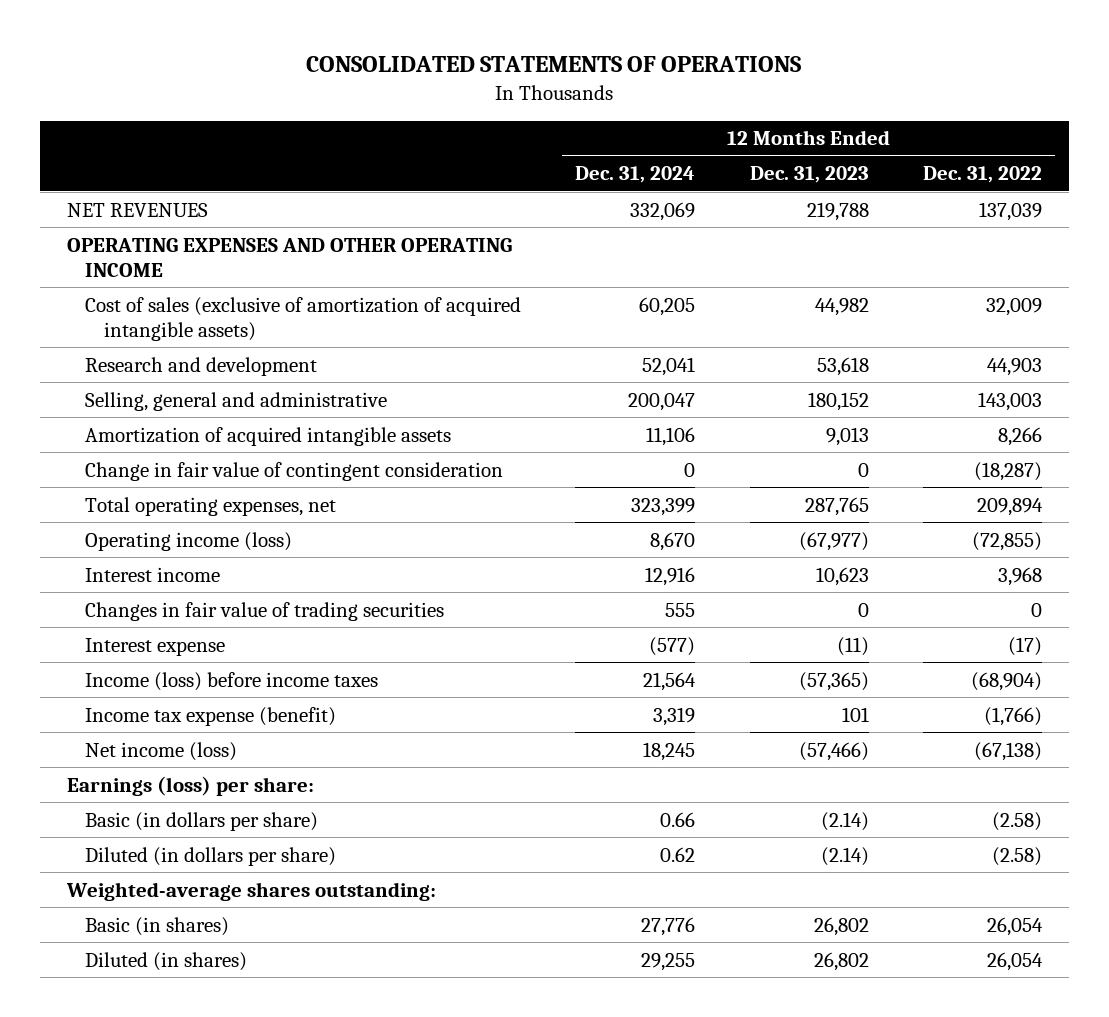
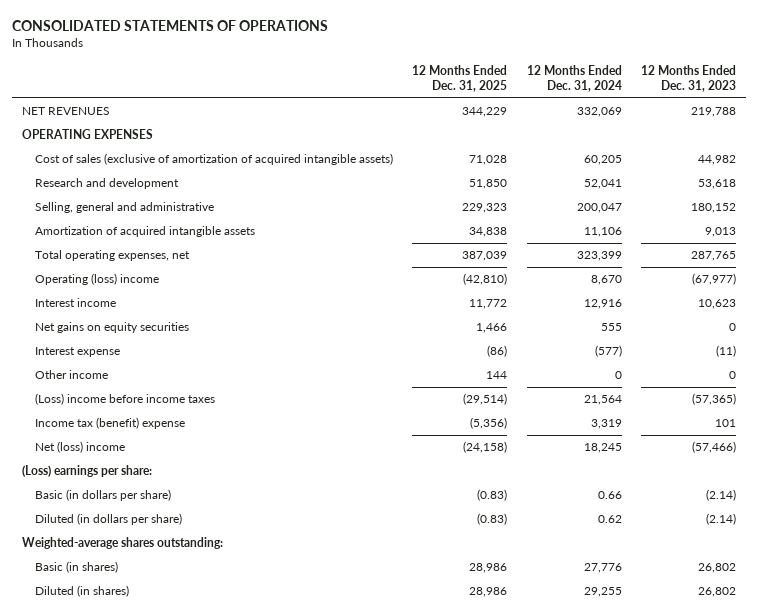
- | 12 Months Ended Dec. 31, 2024 | 12 Months Ended Dec. 31, 2023 | 12 Months Ended Dec. 31, 2022
+ | 12 Months Ended Dec. 31, 2025 | 12 Months Ended Dec. 31, 2024 | 12 Months Ended Dec. 31, 2023
- OPERATING EXPENSES AND OTHER OPERATING INCOME
+ OPERATING EXPENSES
- Change in fair value of contingent consideration | 0 | 0 | (18,287)
- Operating income (loss) | 8,670 | (67,977) | (72,855)
+ Operating (loss) income | (42,810) | 8,670 | (67,977)
- Changes in fair value of trading securities | 555 | 0 | 0
+ Net gains on equity securities | 1,466 | 555 | 0
- Income (loss) before income taxes | 21,564 | (57,365) | (68,904)
- Income tax expense (benefit) | 3,319 | 101 | (1,766)
- Net income (loss) | 18,245 | (57,466) | (67,138)
- Earnings (loss) per share:
+ Other income | 144 | 0 | 0
+ (Loss) income before income taxes | (29,514) | 21,564 | (57,365)
+ Income tax (benefit) expense | (5,356) | 3,319 | 101
+ Net (loss) income | (24,158) | 18,245 | (57,466)
+ (Loss) earnings per share:

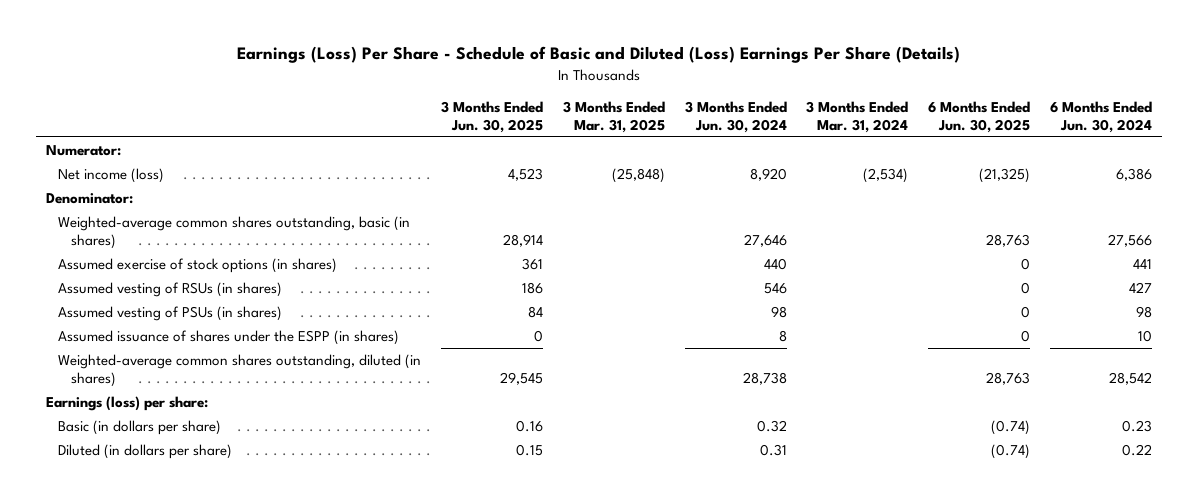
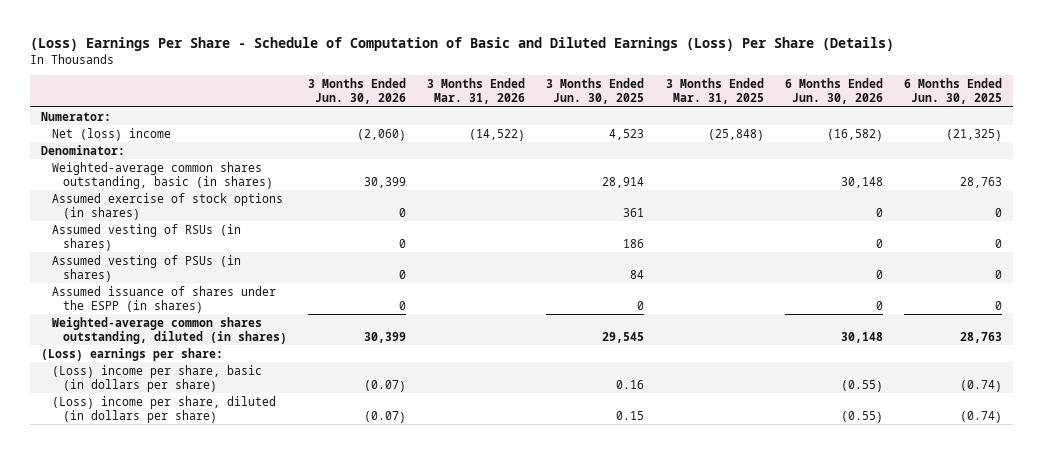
- Earnings (Loss) Per Share - Schedule of Basic and Diluted (Loss) Earnings Per Share (Details)
+ (Loss) Earnings Per Share - Schedule of Computation of Basic and Diluted Earnings (Loss) Per Share (Details)
- | 3 Months Ended Jun. 30, 2025 | 3 Months Ended Mar. 31, 2025 | 3 Months Ended Jun. 30, 2024 | 3 Months Ended Mar. 31, 2024 | 6 Months Ended Jun. 30, 2025 | 6 Months Ended Jun. 30, 2024
+ | 3 Months Ended Jun. 30, 2026 | 3 Months Ended Mar. 31, 2026 | 3 Months Ended Jun. 30, 2025 | 3 Months Ended Mar. 31, 2025 | 6 Months Ended Jun. 30, 2026 | 6 Months Ended Jun. 30, 2025
- Net income (loss) | 4,523 | (25,848) | 8,920 | (2,534) | (21,325) | 6,386
+ Net (loss) income | (2,060) | (14,522) | 4,523 | (25,848) | (16,582) | (21,325)
- Earnings (loss) per share:
- Basic (in dollars per share) | 0.16 | | 0.32 | | (0.74) | 0.23
- Diluted (in dollars per share) | 0.15 | | 0.31 | | (0.74) | 0.22
+ (Loss) earnings per share:
+ (Loss) income per share, basic (in dollars per share) | (0.07) | | 0.16 | | (0.55) | (0.74)
+ (Loss) income per share, diluted (in dollars per share) | (0.07) | | 0.15 | | (0.55) | (0.74)

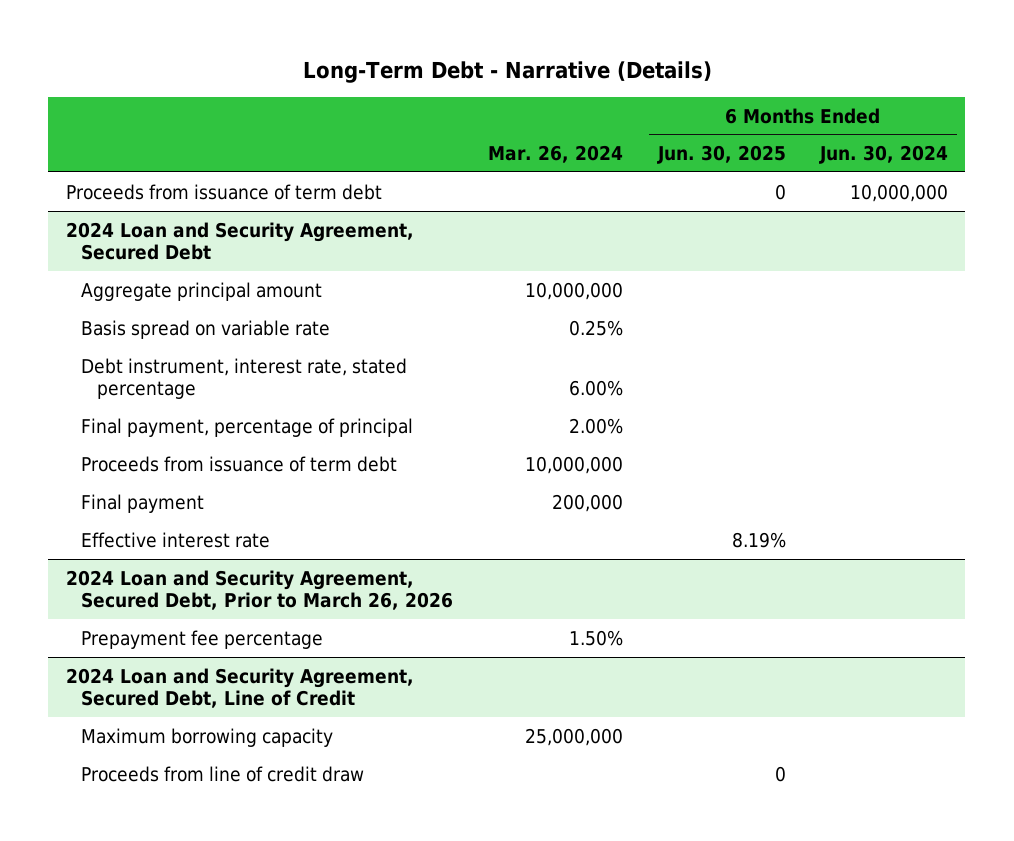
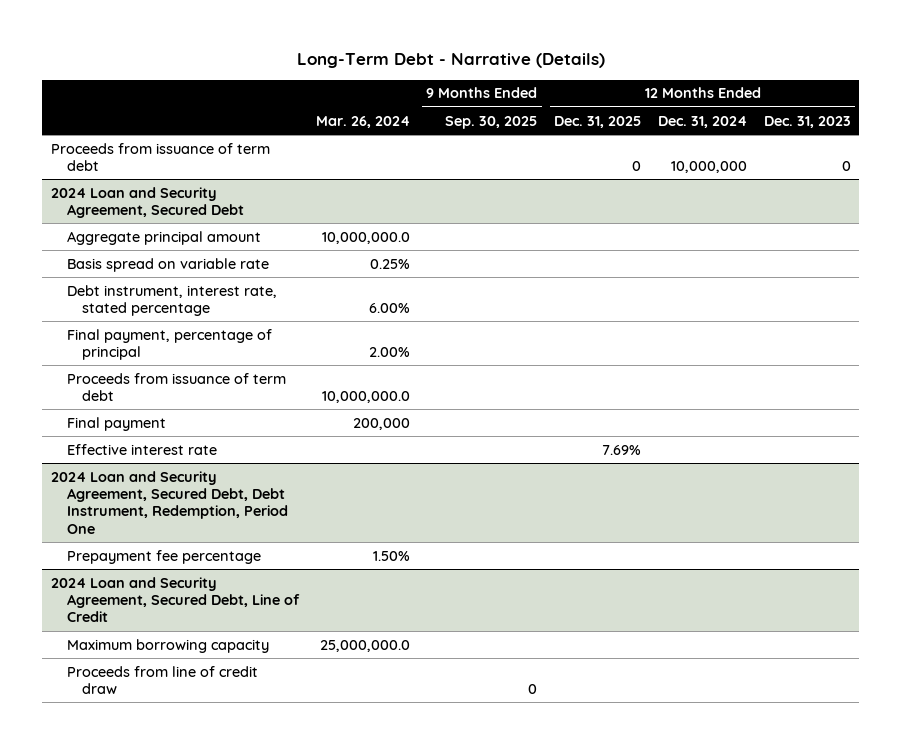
- | Mar. 26, 2024 | 6 Months Ended Jun. 30, 2025 | 6 Months Ended Jun. 30, 2024
+ | Mar. 26, 2024 | 9 Months Ended Sep. 30, 2025 | 12 Months Ended Dec. 31, 2025 | 12 Months Ended Dec. 31, 2024 | 12 Months Ended Dec. 31, 2023
@ 2024 Loan and Security Agreement, Secured Debt
- Aggregate principal amount | 10,000,000 | |
+ Aggregate principal amount | 10,000,000.0 | | | |
- Proceeds from issuance of term debt | 10,000,000 | |
+ Proceeds from issuance of term debt | 10,000,000.0 | | | |
- 2024 Loan and Security Agreement, Secured Debt, Prior to March 26, 2026
+ 2024 Loan and Security Agreement, Secured Debt, Debt Instrument, Redemption, Period One
@ 2024 Loan and Security Agreement, Secured Debt, Line of Credit
- Maximum borrowing capacity | 25,000,000 | |
+ Maximum borrowing capacity | 25,000,000.0 | | | |

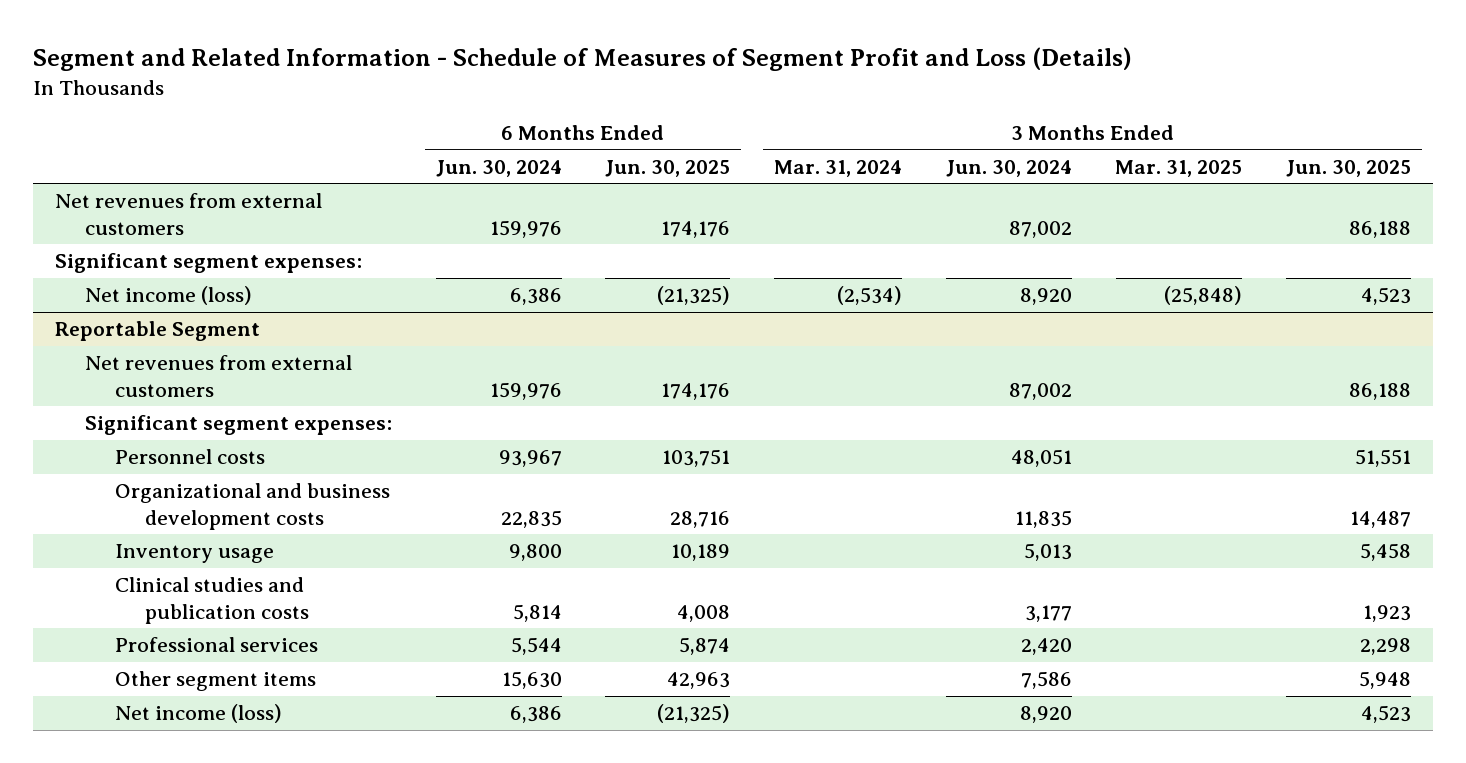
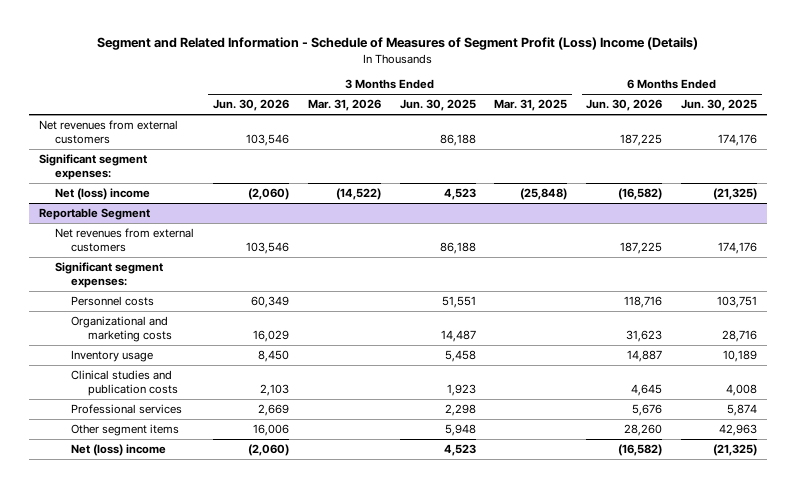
- Segment and Related Information - Schedule of Measures of Segment Profit and Loss (Details)
+ Segment and Related Information - Schedule of Measures of Segment Profit (Loss) Income (Details)
- | 6 Months Ended Jun. 30, 2024 | 6 Months Ended Jun. 30, 2025 | 3 Months Ended Mar. 31, 2024 | 3 Months Ended Jun. 30, 2024 | 3 Months Ended Mar. 31, 2025 | 3 Months Ended Jun. 30, 2025
+ | 3 Months Ended Jun. 30, 2026 | 3 Months Ended Mar. 31, 2026 | 3 Months Ended Jun. 30, 2025 | 3 Months Ended Mar. 31, 2025 | 6 Months Ended Jun. 30, 2026 | 6 Months Ended Jun. 30, 2025
- Net income (loss) | 6,386 | (21,325) | (2,534) | 8,920 | (25,848) | 4,523
+ Net (loss) income | (2,060) | (14,522) | 4,523 | (25,848) | (16,582) | (21,325)
@ Reportable Segment
- Organizational and business development costs | 22,835 | 28,716 | | 11,835 | | 14,487
+ Organizational and marketing costs | 16,029 | | 14,487 | | 31,623 | 28,716
- Net income (loss) | 6,386 | (21,325) | | 8,920 | | 4,523
+ Net (loss) income | (2,060) | | 4,523 | | (16,582) | (21,325)

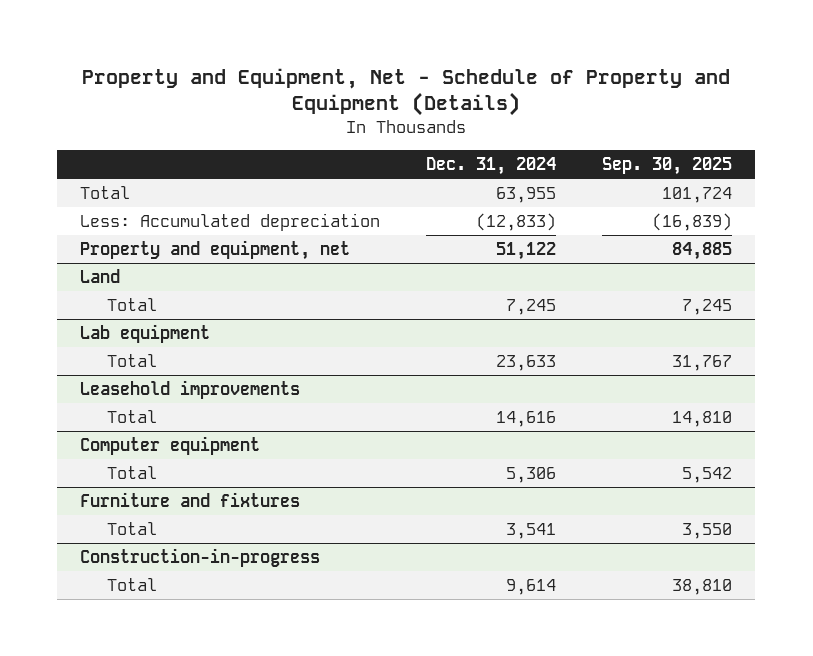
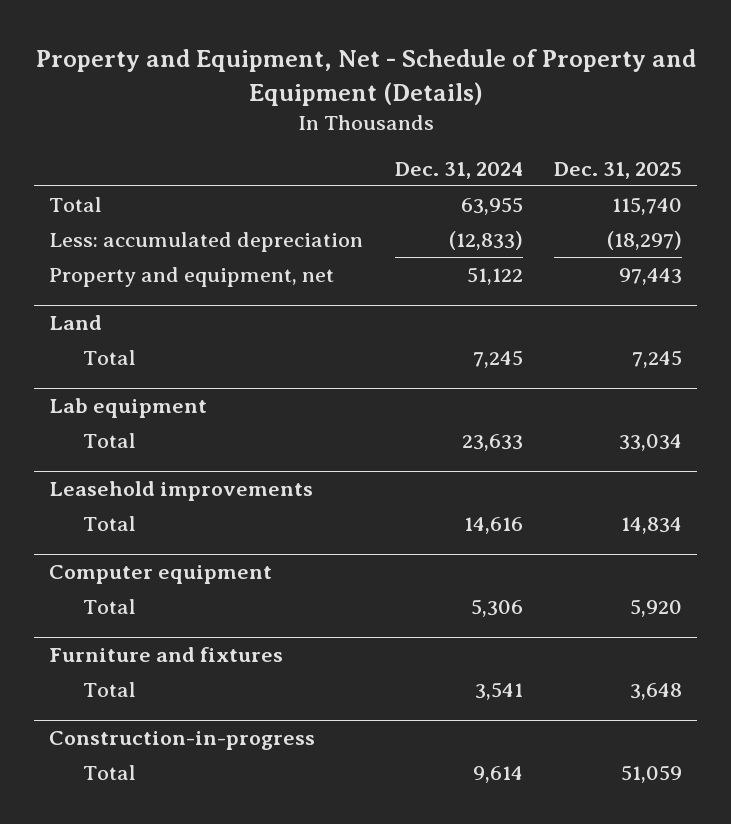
- | Dec. 31, 2024 | Sep. 30, 2025
+ | Dec. 31, 2024 | Dec. 31, 2025
- Less: Accumulated depreciation | (12,833) | (16,839)
+ Less: accumulated depreciation | (12,833) | (18,297)

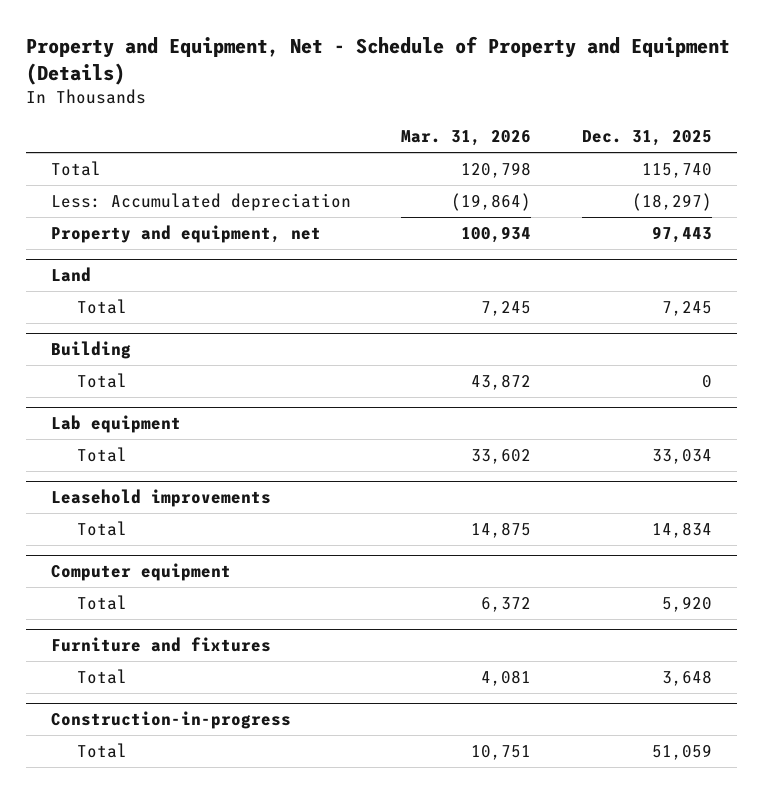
- | Dec. 31, 2024 | Dec. 31, 2025
+ | Mar. 31, 2026 | Dec. 31, 2025
- Less: accumulated depreciation | (12,833) | (18,297)
+ Less: Accumulated depreciation | (19,864) | (18,297)
+ Building
+ Total | 43,872 | 0

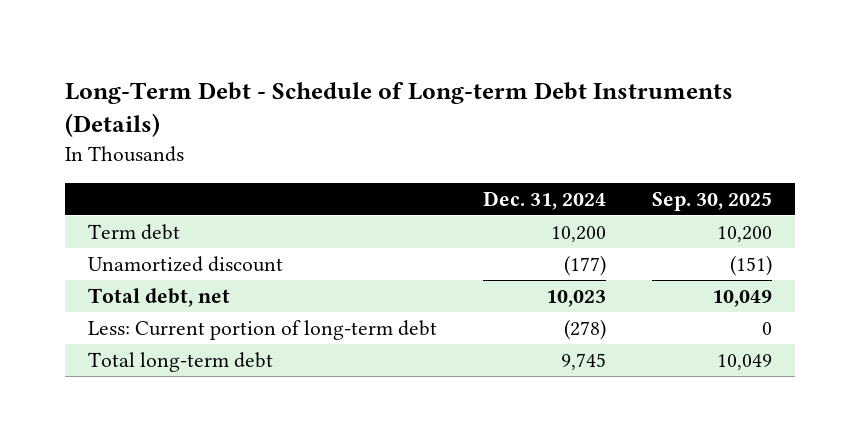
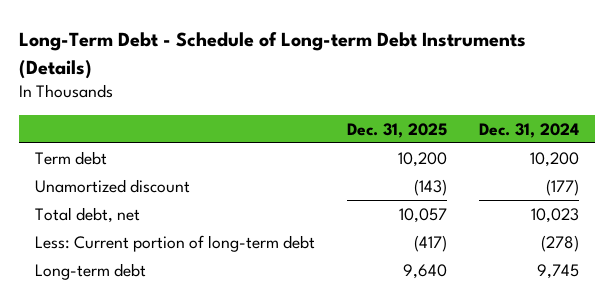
- | Dec. 31, 2024 | Sep. 30, 2025
+ | Dec. 31, 2025 | Dec. 31, 2024
- Total long-term debt | 9,745 | 10,049
+ Long-term debt | 9,640 | 9,745

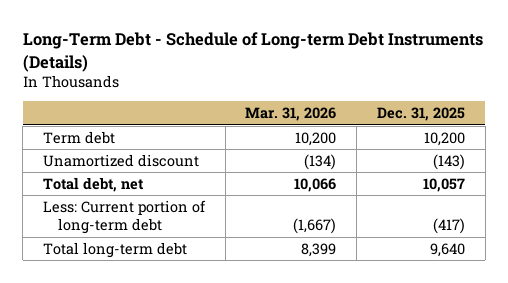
- | Dec. 31, 2025 | Dec. 31, 2024
+ | Mar. 31, 2026 | Dec. 31, 2025
- Long-term debt | 9,640 | 9,745
+ Total long-term debt | 8,399 | 9,640

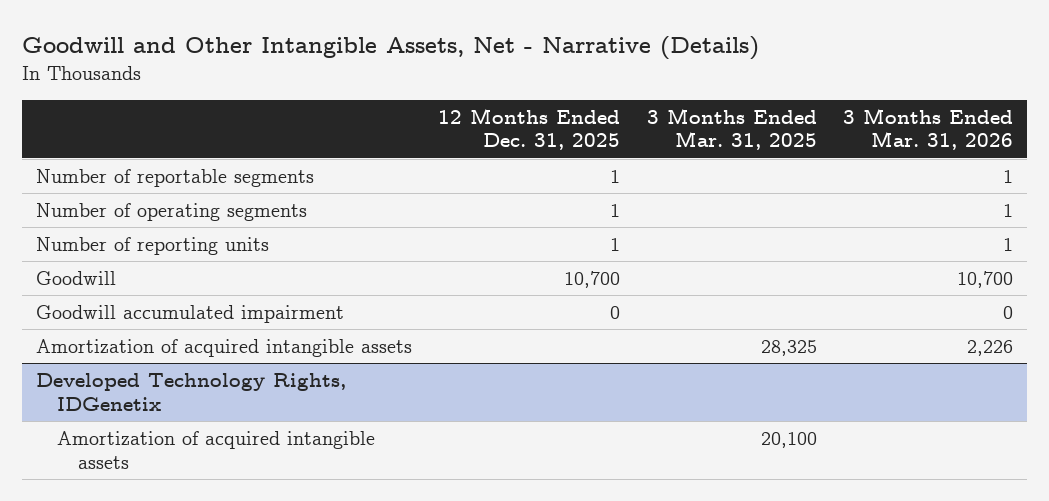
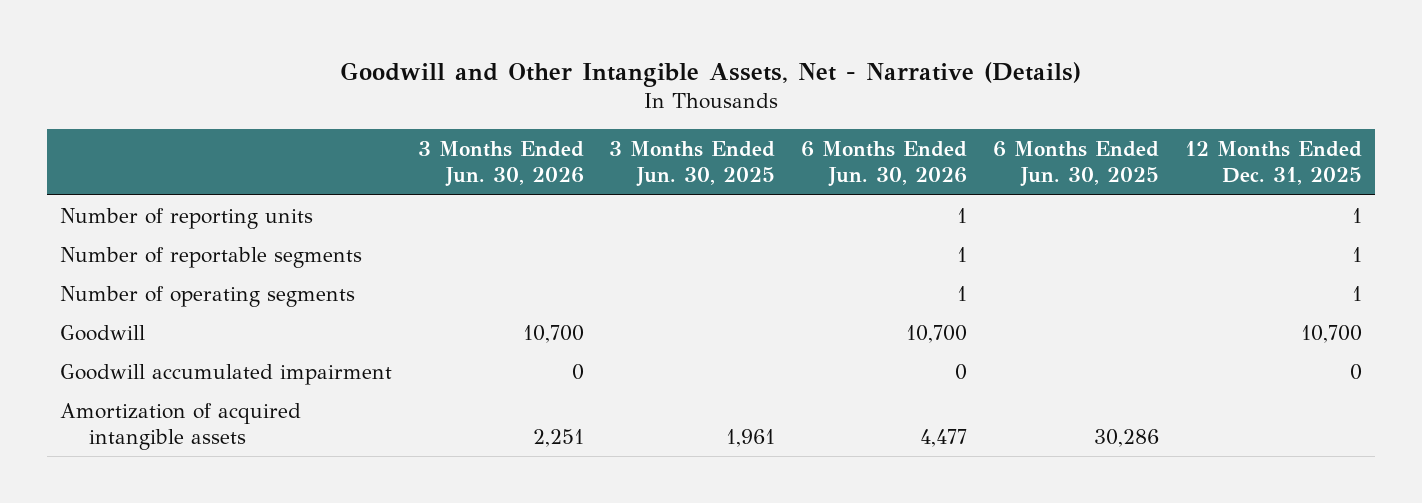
- | 12 Months Ended Dec. 31, 2025 | 3 Months Ended Mar. 31, 2025 | 3 Months Ended Mar. 31, 2026
+ | 3 Months Ended Jun. 30, 2026 | 3 Months Ended Jun. 30, 2025 | 6 Months Ended Jun. 30, 2026 | 6 Months Ended Jun. 30, 2025 | 12 Months Ended Dec. 31, 2025
moved up: Number of reporting units | | | 1 | | 1
- Developed Technology Rights, IDGenetix
- Amortization of acquired intangible assets | | 20,100 |

